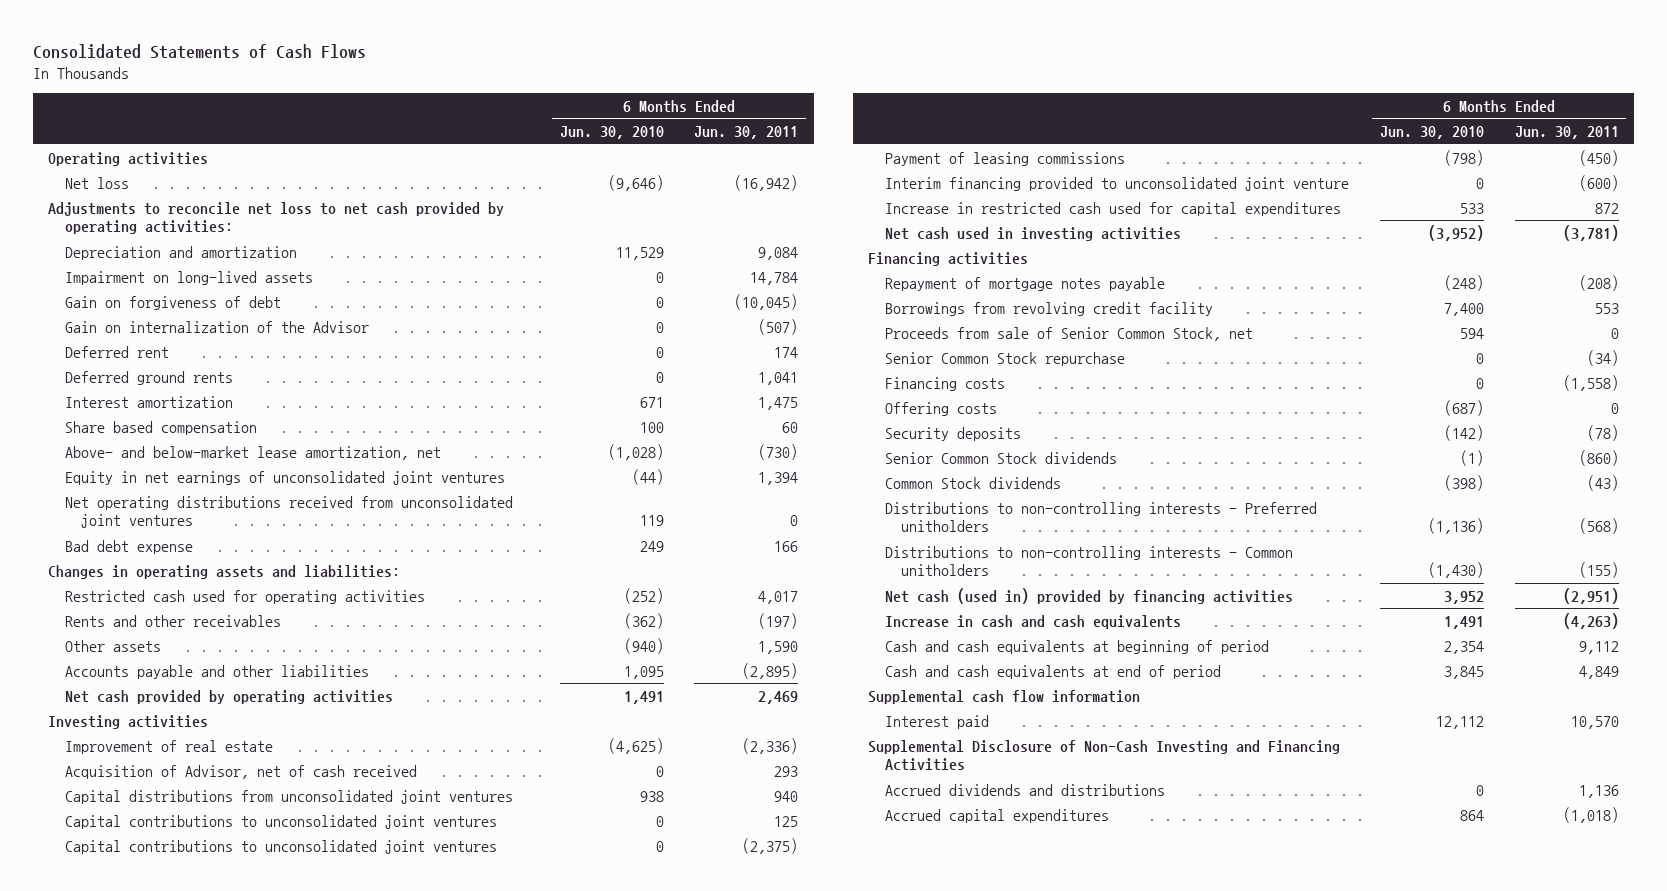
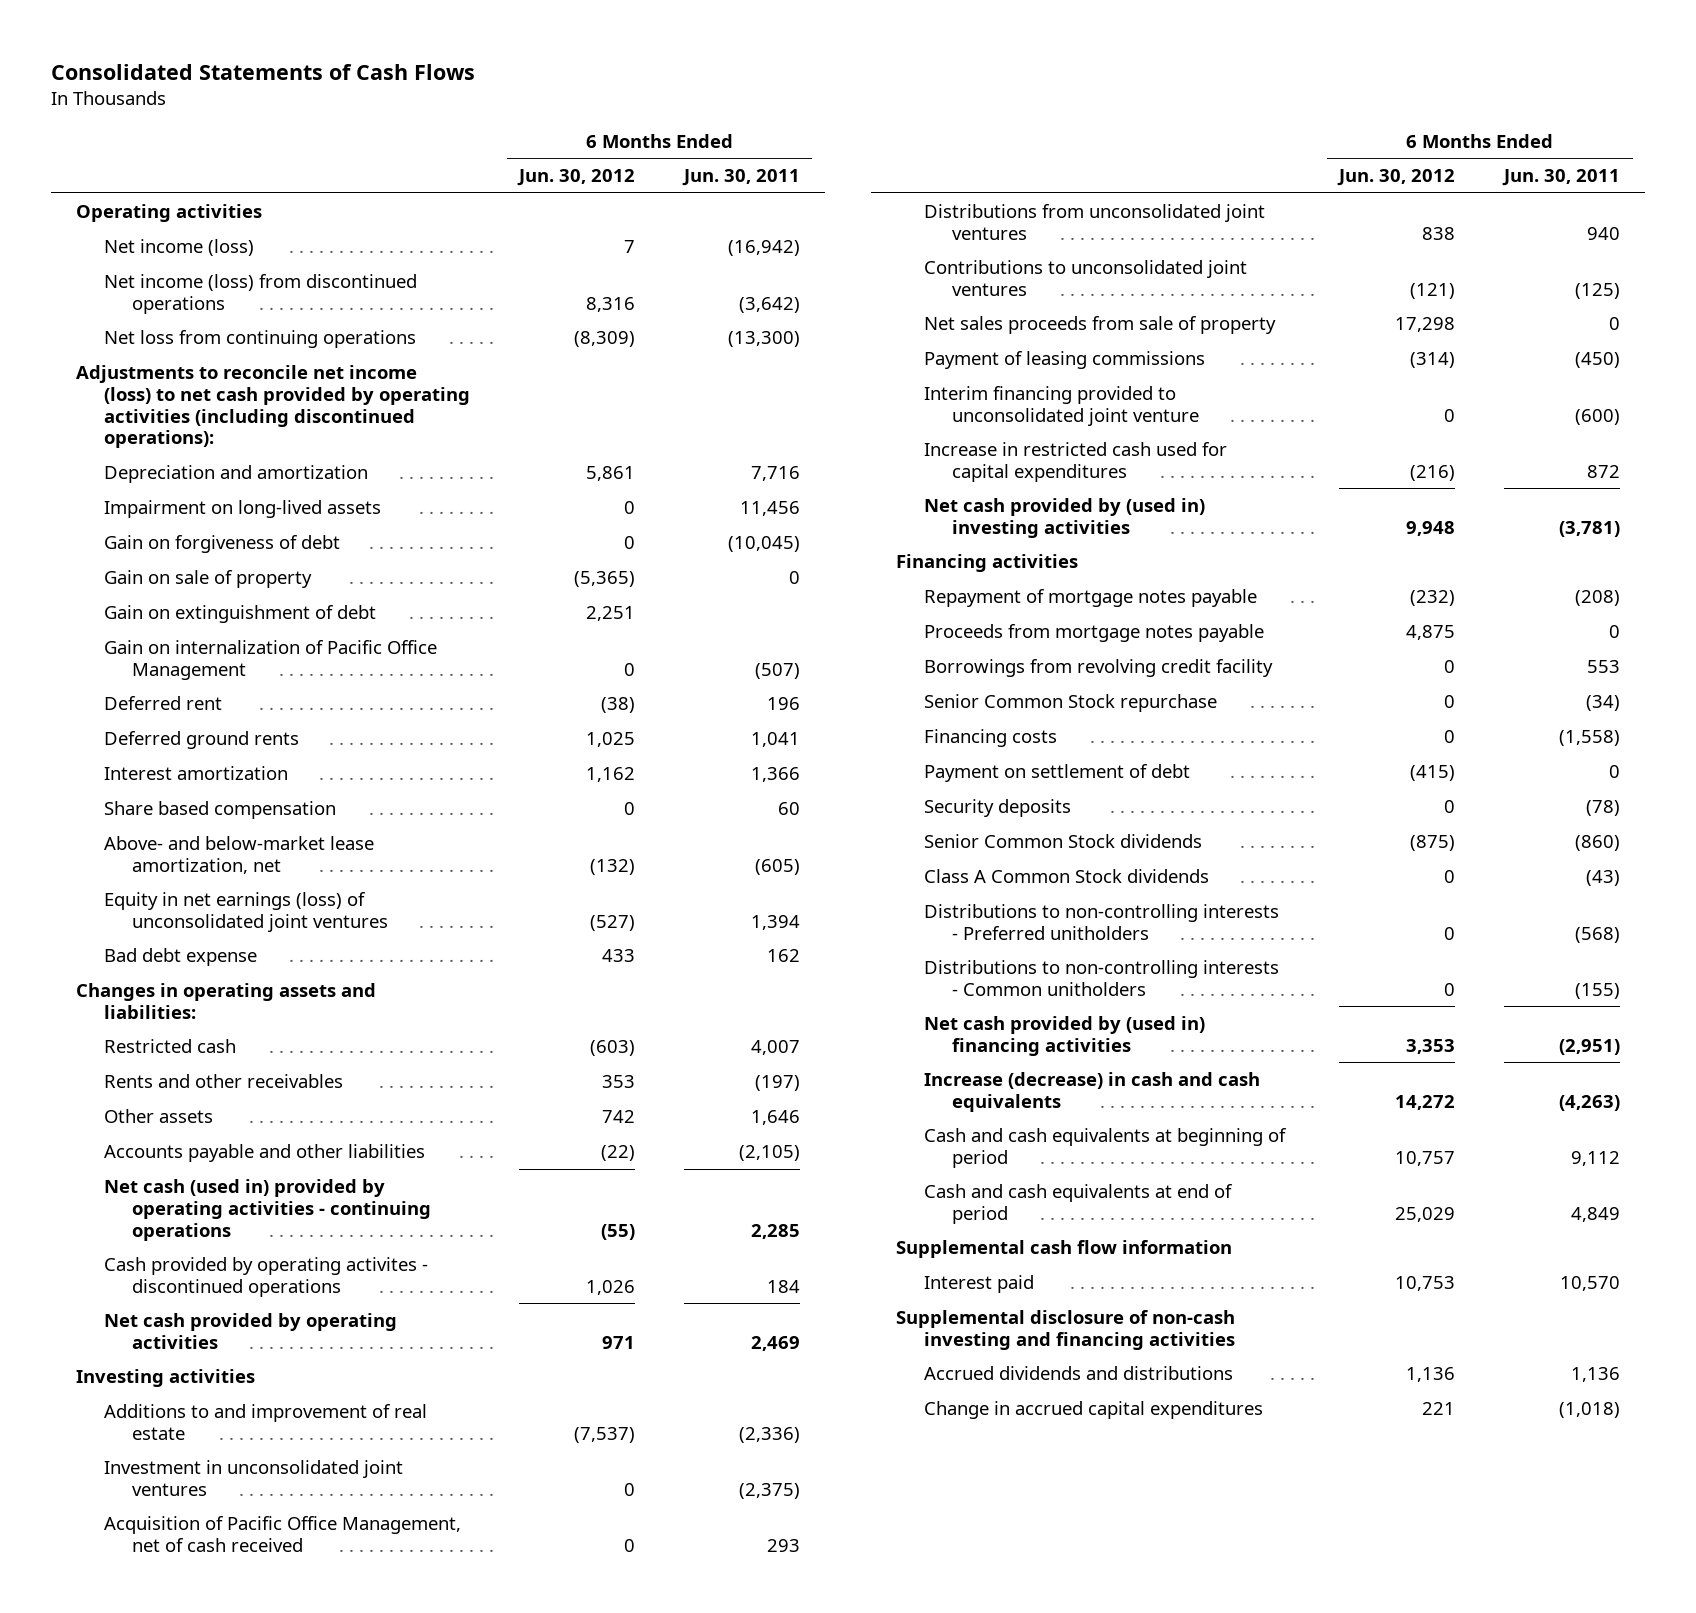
- | 6 Months Ended Jun. 30, 2010 | 6 Months Ended Jun. 30, 2011
+ | 6 Months Ended Jun. 30, 2012 | 6 Months Ended Jun. 30, 2011
- Net loss | (9,646) | (16,942)
- Adjustments to reconcile net loss to net cash provided by operating activities:
- Depreciation and amortization | 11,529 | 9,084
- Impairment on long-lived assets | 0 | 14,784
+ Net income (loss) | 7 | (16,942)
+ Net income (loss) from discontinued operations | 8,316 | (3,642)
+ Net loss from continuing operations | (8,309) | (13,300)
+ Adjustments to reconcile net income (loss) to net cash provided by operating activities (including discontinued operations):
+ Depreciation and amortization | 5,861 | 7,716
+ Impairment on long-lived assets | 0 | 11,456
- Gain on internalization of the Advisor | 0 | (507)
- Deferred rent | 0 | 174
+ Gain on sale of property | (5,365) | 0
+ Gain on extinguishment of debt | 2,251 |
+ Gain on internalization of Pacific Office Management | 0 | (507)
+ Deferred rent | (38) | 196
- Interest amortization | 671 | 1,475
+ Interest amortization | 1,162 | 1,366
- Above- and below-market lease amortization, net | (1,028) | (730)
- Equity in net earnings of unconsolidated joint ventures | (44) | 1,394
- Net operating distributions received from unconsolidated joint ventures | 119 | 0
- Bad debt expense | 249 | 166
+ Above- and below-market lease amortization, net | (132) | (605)
+ Equity in net earnings (loss) of unconsolidated joint ventures | (527) | 1,394
+ Bad debt expense | 433 | 162
- Restricted cash used for operating activities | (252) | 4,017
+ Restricted cash | (603) | 4,007
- Other assets | (940) | 1,590
- Accounts payable and other liabilities | 1,095 | (2,895)
+ Other assets | 742 | 1,646
+ Accounts payable and other liabilities | (22) | (2,105)
+ Net cash (used in) provided by operating activities - continuing operations | (55) | 2,285
+ Cash provided by operating activites - discontinued operations | 1,026 | 184
- Improvement of real estate | (4,625) | (2,336)
- Acquisition of Advisor, net of cash received | 0 | 293
- Capital distributions from unconsolidated joint ventures | 938 | 940
- Capital contributions to unconsolidated joint ventures | 0 | 125
- Capital contributions to unconsolidated joint ventures | 0 | (2,375)
+ Additions to and improvement of real estate | (7,537) | (2,336)
+ Investment in unconsolidated joint ventures | 0 | (2,375)
+ Acquisition of Pacific Office Management, net of cash received | 0 | 293
+ Distributions from unconsolidated joint ventures | 838 | 940
+ Contributions to unconsolidated joint ventures | (121) | (125)
+ Net sales proceeds from sale of property | 17,298 | 0
- Net cash used in investing activities | (3,952) | (3,781)
+ Net cash provided by (used in) investing activities | 9,948 | (3,781)
+ Proceeds from mortgage notes payable | 4,875 | 0
- Proceeds from sale of Senior Common Stock, net | 594 | 0
- Offering costs | (687) | 0
+ Payment on settlement of debt | (415) | 0
- Common Stock dividends | (398) | (43)
+ Class A Common Stock dividends | 0 | (43)
- Net cash (used in) provided by financing activities | 3,952 | (2,951)
- Increase in cash and cash equivalents | 1,491 | (4,263)
+ Net cash provided by (used in) financing activities | 3,353 | (2,951)
+ Increase (decrease) in cash and cash equivalents | 14,272 | (4,263)
- Supplemental Disclosure of Non-Cash Investing and Financing Activities
+ Supplemental disclosure of non-cash investing and financing activities
- Accrued capital expenditures | 864 | (1,018)
+ Change in accrued capital expenditures | 221 | (1,018)

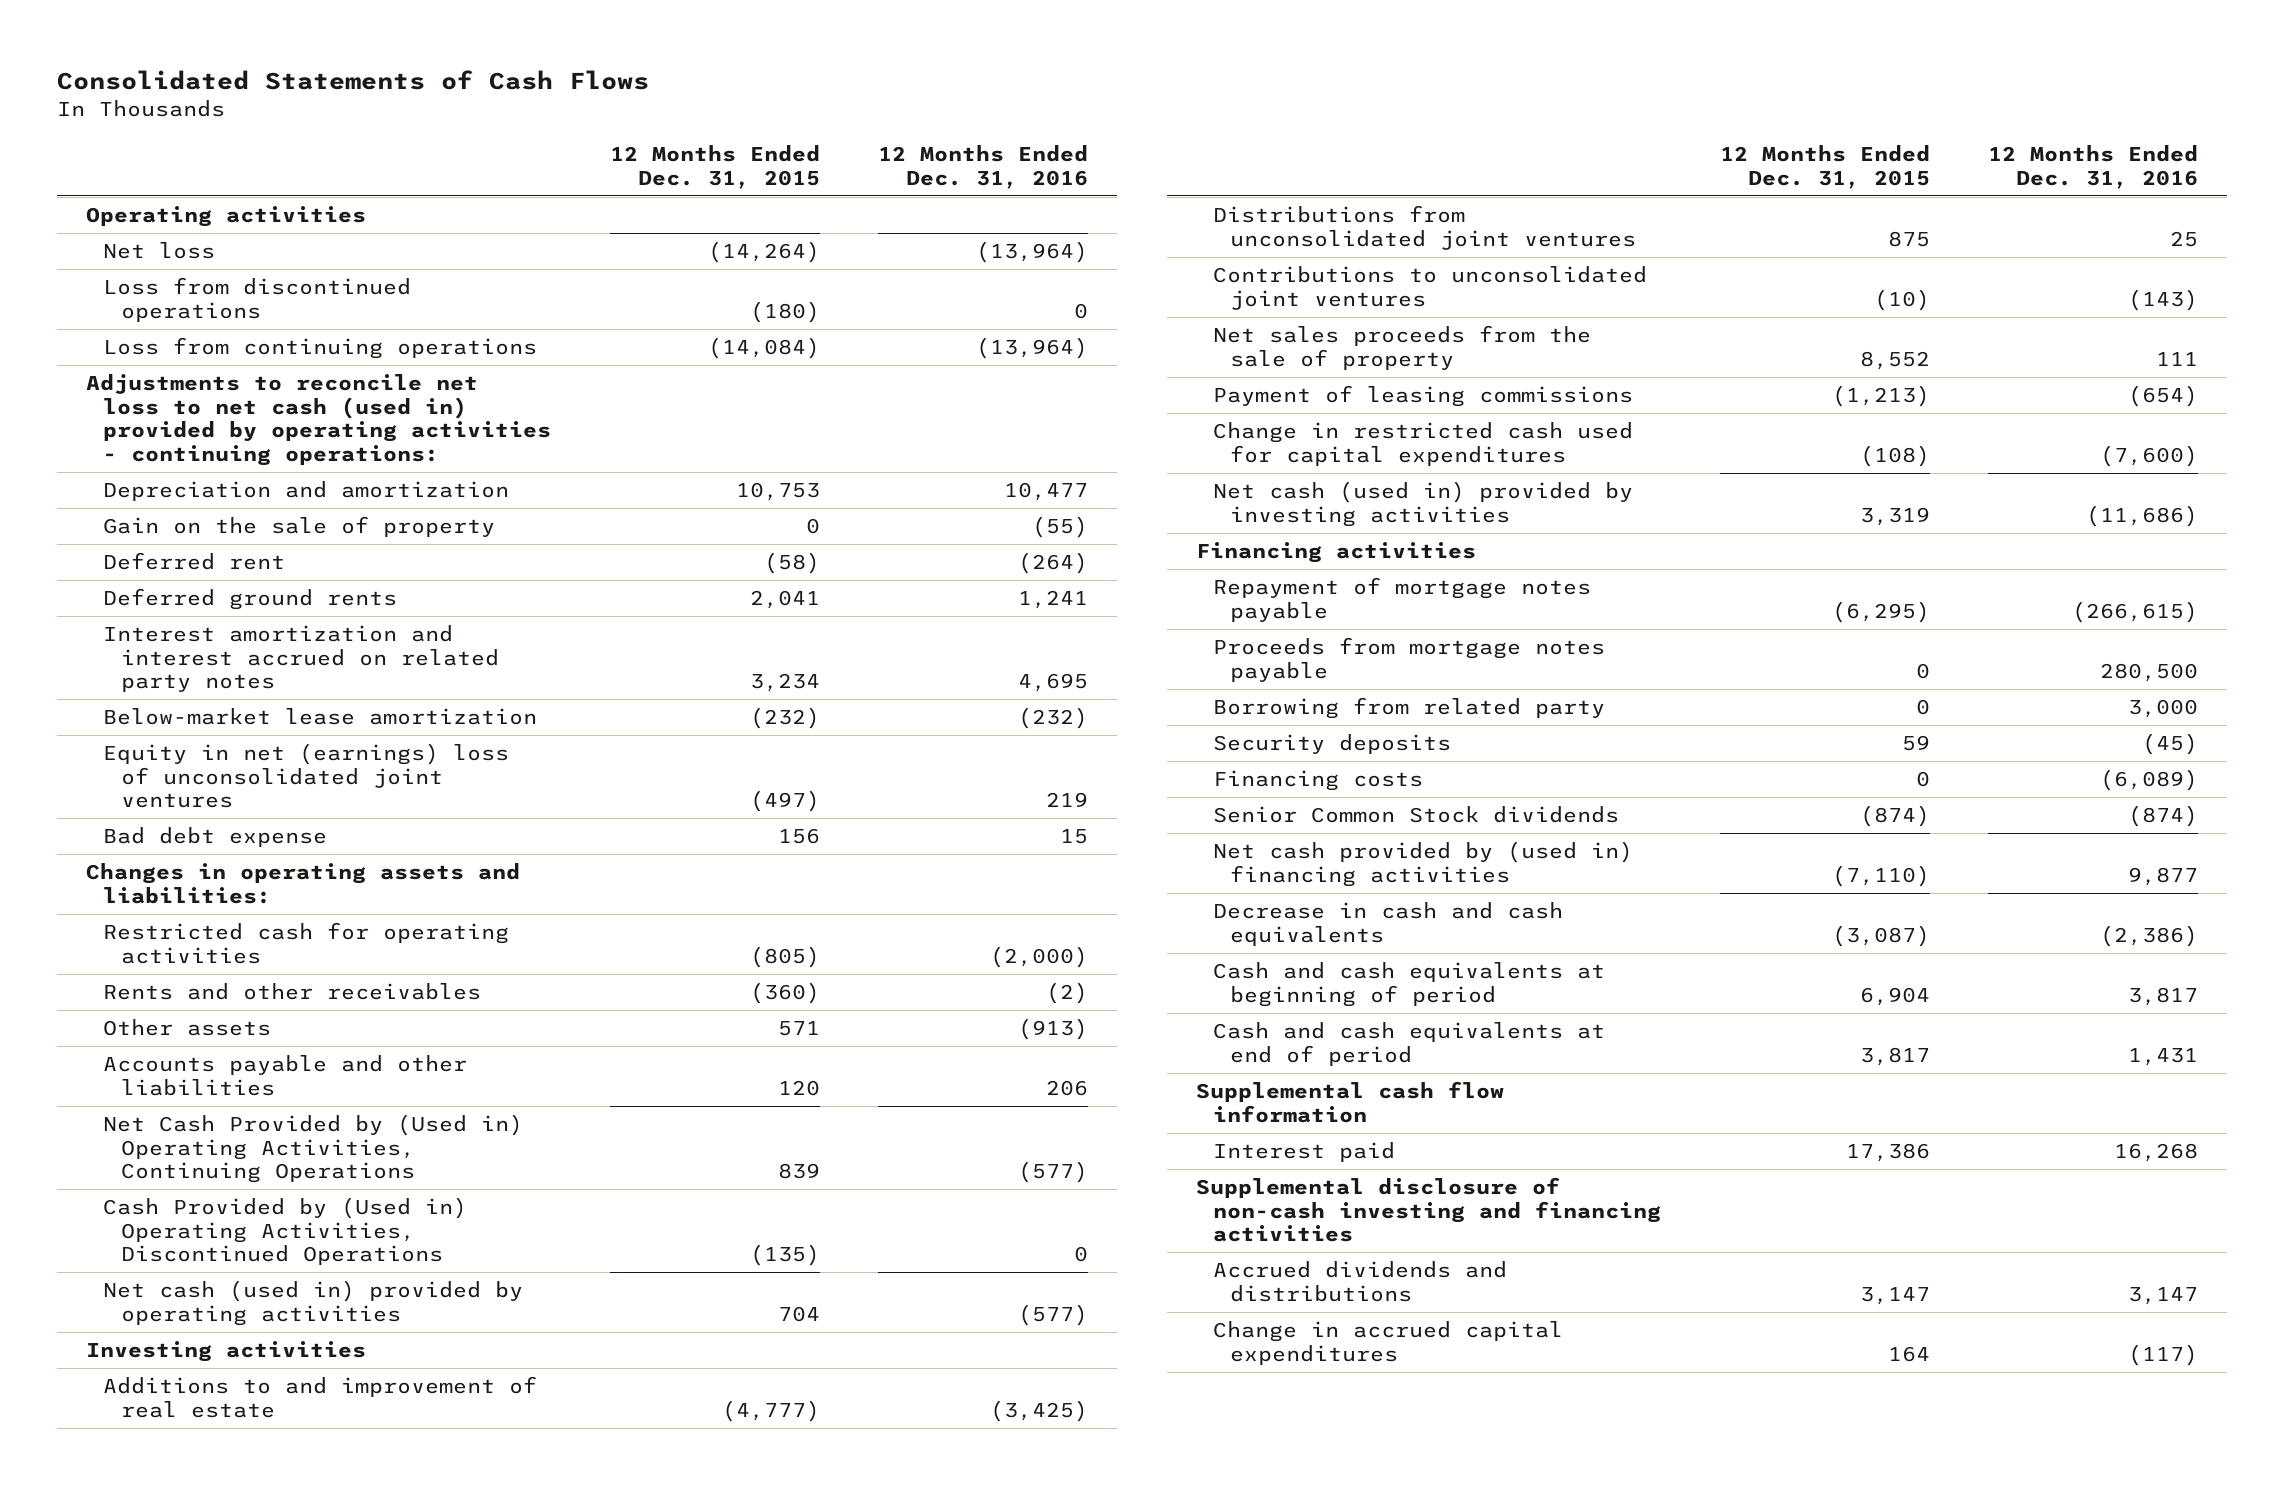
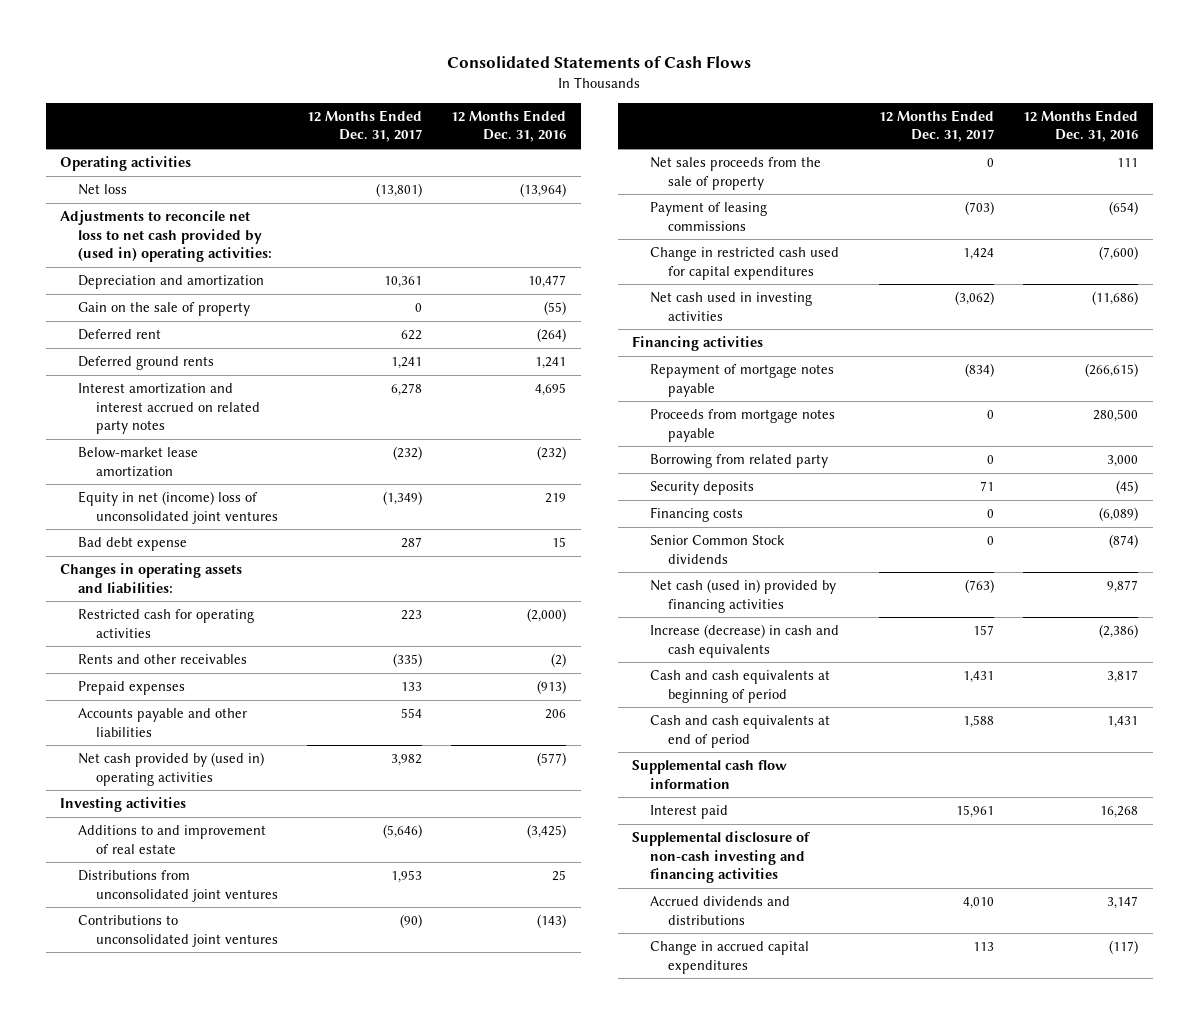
- | 12 Months Ended Dec. 31, 2015 | 12 Months Ended Dec. 31, 2016
+ | 12 Months Ended Dec. 31, 2017 | 12 Months Ended Dec. 31, 2016
- Loss from discontinued operations | (180) | 0
- Loss from continuing operations | (14,084) | (13,964)
- Adjustments to reconcile net loss to net cash (used in) provided by operating activities - continuing operations:
+ Adjustments to reconcile net loss to net cash provided by (used in) operating activities:
- Equity in net (earnings) loss of unconsolidated joint ventures | (497) | 219
+ Equity in net (income) loss of unconsolidated joint ventures | (1,349) | 219
- Other assets | 571 | (913)
+ Prepaid expenses | 133 | (913)
- Net Cash Provided by (Used in) Operating Activities, Continuing Operations | 839 | (577)
- Cash Provided by (Used in) Operating Activities, Discontinued Operations | (135) | 0
- Net cash (used in) provided by operating activities | 704 | (577)
+ Net cash provided by (used in) operating activities | 3,982 | (577)
- Net cash (used in) provided by investing activities | 3,319 | (11,686)
+ Net cash used in investing activities | (3,062) | (11,686)
- Net cash provided by (used in) financing activities | (7,110) | 9,877
- Decrease in cash and cash equivalents | (3,087) | (2,386)
+ Net cash (used in) provided by financing activities | (763) | 9,877
+ Increase (decrease) in cash and cash equivalents | 157 | (2,386)

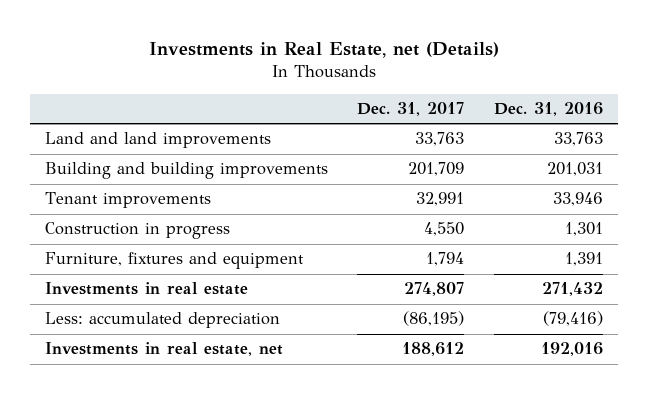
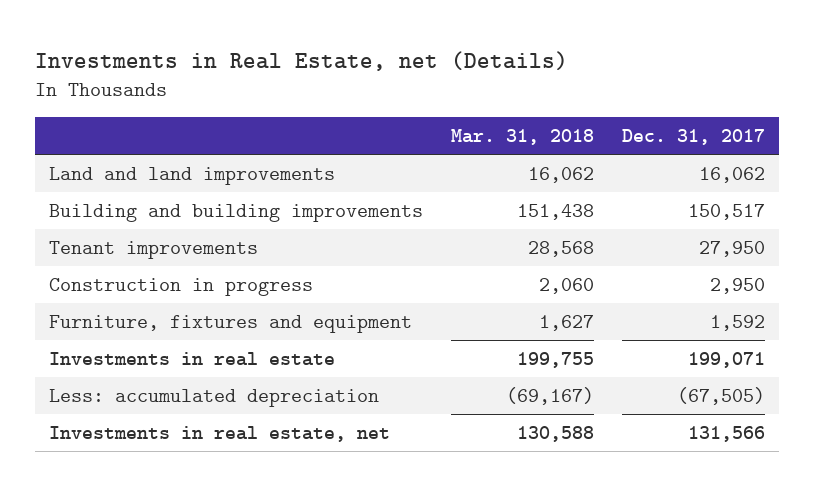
- | Dec. 31, 2017 | Dec. 31, 2016
+ | Mar. 31, 2018 | Dec. 31, 2017
- Land and land improvements | 33,763 | 33,763
- Building and building improvements | 201,709 | 201,031
- Tenant improvements | 32,991 | 33,946
- Construction in progress | 4,550 | 1,301
- Furniture, fixtures and equipment | 1,794 | 1,391
- Investments in real estate | 274,807 | 271,432
- Less: accumulated depreciation | (86,195) | (79,416)
- Investments in real estate, net | 188,612 | 192,016
+ Land and land improvements | 16,062 | 16,062
+ Building and building improvements | 151,438 | 150,517
+ Tenant improvements | 28,568 | 27,950
+ Construction in progress | 2,060 | 2,950
+ Furniture, fixtures and equipment | 1,627 | 1,592
+ Investments in real estate | 199,755 | 199,071
+ Less: accumulated depreciation | (69,167) | (67,505)
+ Investments in real estate, net | 130,588 | 131,566

